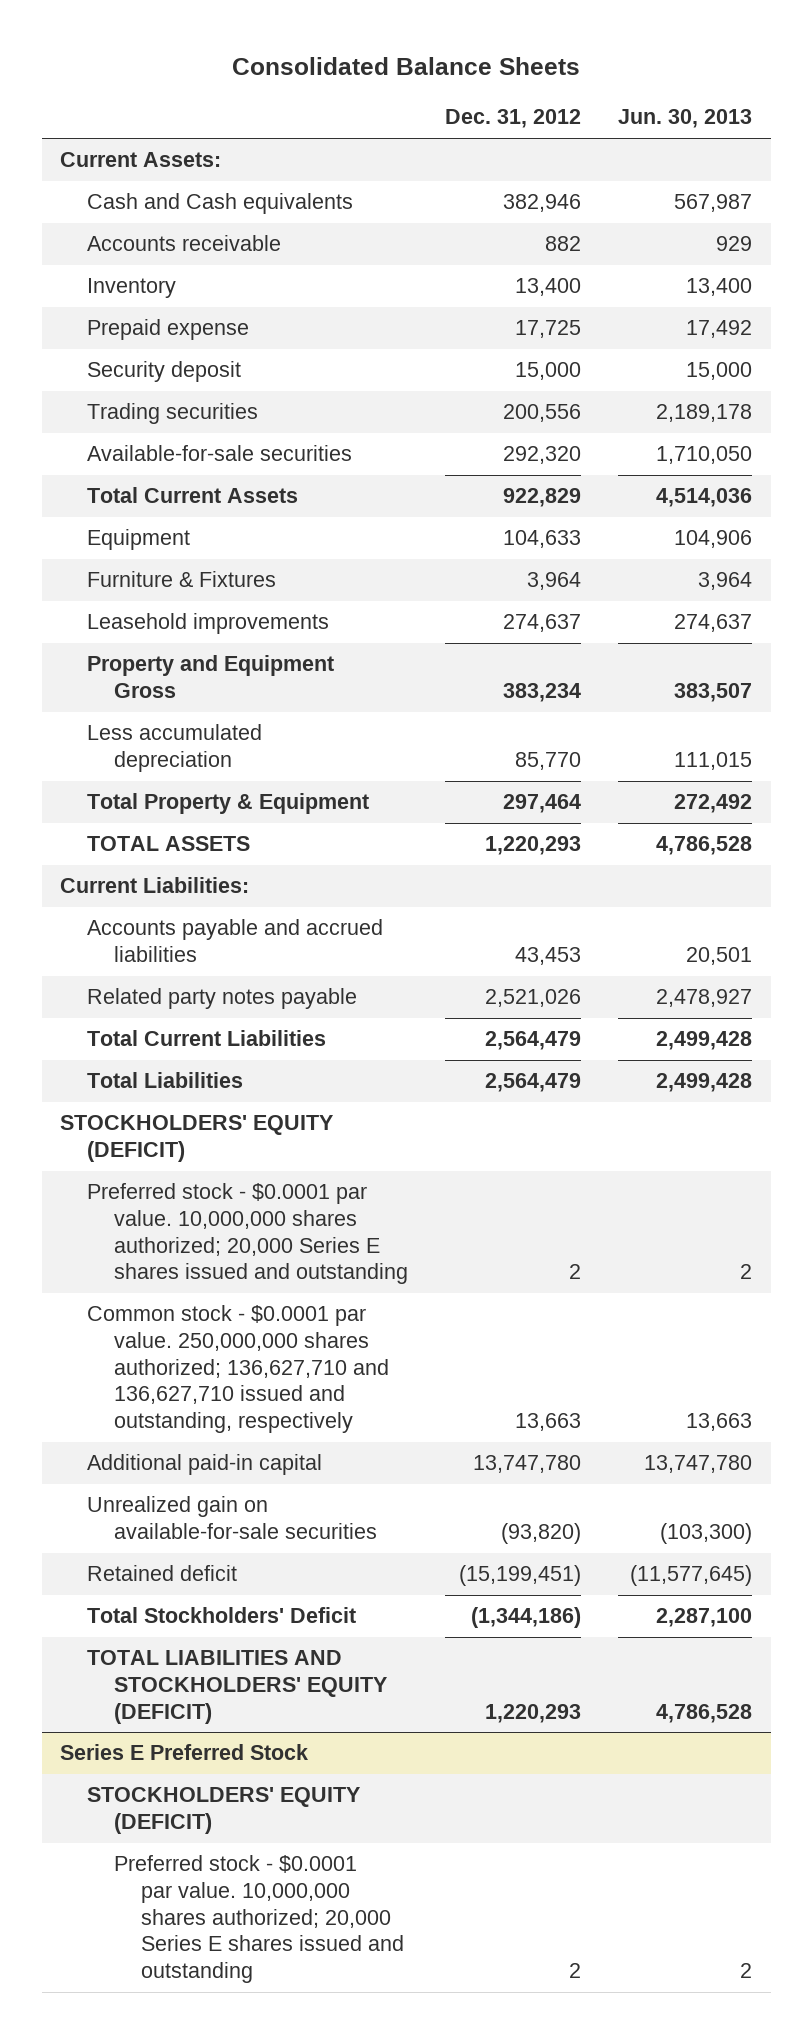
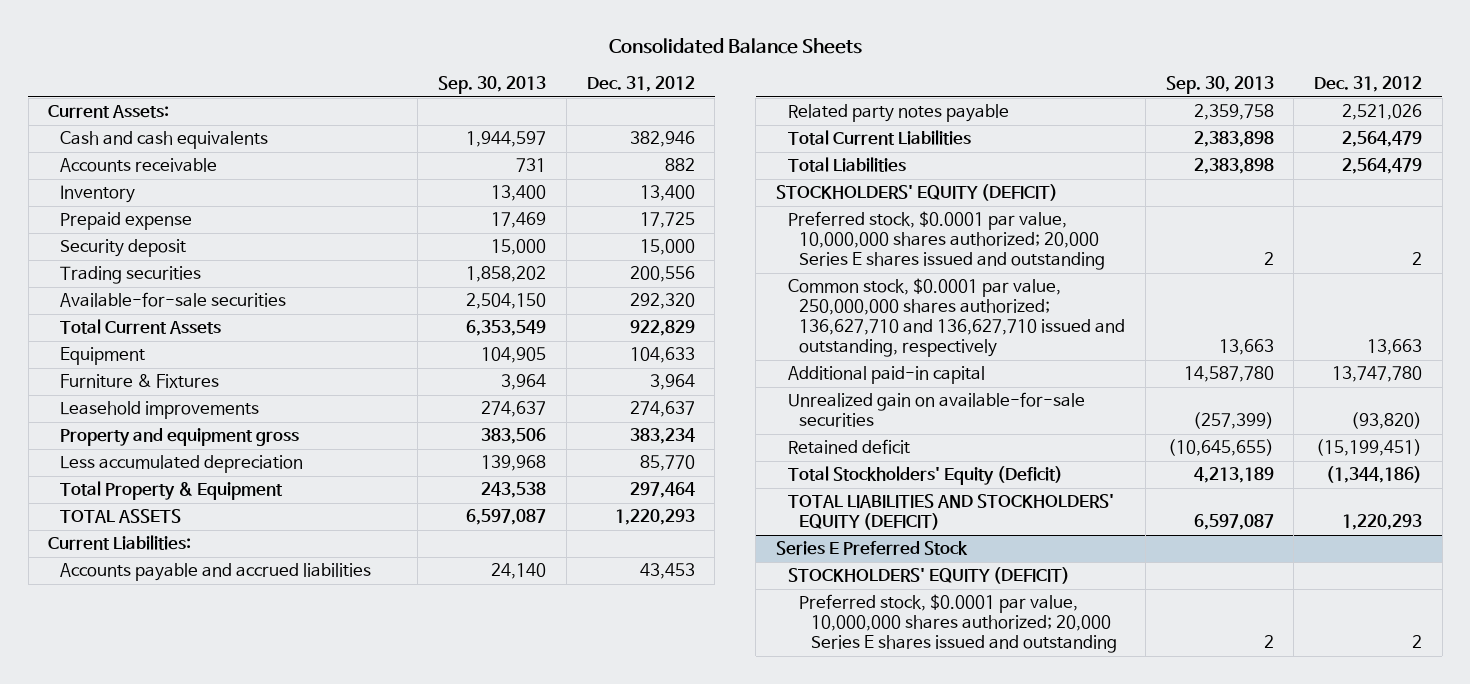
- | Dec. 31, 2012 | Jun. 30, 2013
+ | Sep. 30, 2013 | Dec. 31, 2012
- Cash and Cash equivalents | 382,946 | 567,987
+ Cash and cash equivalents | 1,944,597 | 382,946
- Property and Equipment Gross | 383,234 | 383,507
+ Property and equipment gross | 383,506 | 383,234
- Preferred stock - $0.0001 par value. 10,000,000 shares authorized; 20,000 Series E shares issued and outstanding | 2 | 2
- Common stock - $0.0001 par value. 250,000,000 shares authorized; 136,627,710 and 136,627,710 issued and outstanding, respectively | 13,663 | 13,663
+ Preferred stock, $0.0001 par value, 10,000,000 shares authorized; 20,000 Series E shares issued and outstanding | 2 | 2
+ Common stock, $0.0001 par value, 250,000,000 shares authorized; 136,627,710 and 136,627,710 issued and outstanding, respectively | 13,663 | 13,663
- Total Stockholders' Deficit | (1,344,186) | 2,287,100
+ Total Stockholders' Equity (Deficit) | 4,213,189 | (1,344,186)
@ Series E Preferred Stock
- Preferred stock - $0.0001 par value. 10,000,000 shares authorized; 20,000 Series E shares issued and outstanding | 2 | 2
+ Preferred stock, $0.0001 par value, 10,000,000 shares authorized; 20,000 Series E shares issued and outstanding | 2 | 2

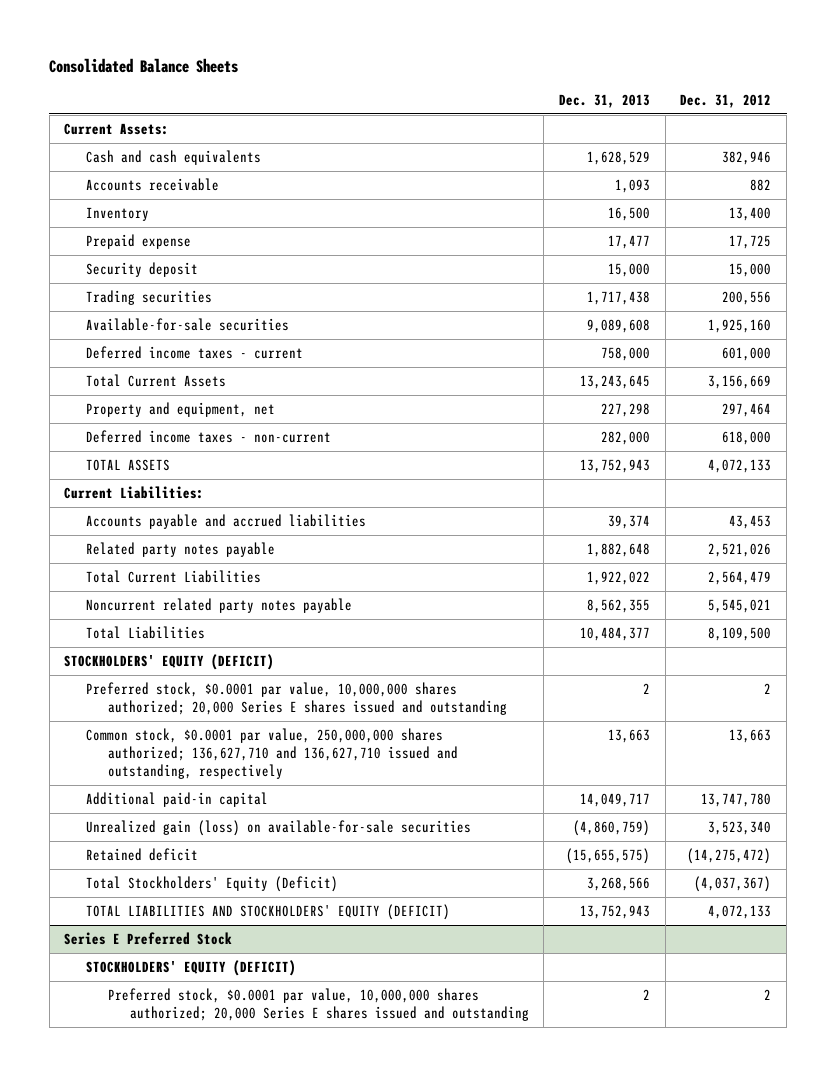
- | Sep. 30, 2013 | Dec. 31, 2012
+ | Dec. 31, 2013 | Dec. 31, 2012
- Available-for-sale securities | 2,504,150 | 292,320
- Total Current Assets | 6,353,549 | 922,829
- Equipment | 104,905 | 104,633
- Furniture & Fixtures | 3,964 | 3,964
- Leasehold improvements | 274,637 | 274,637
- Property and equipment gross | 383,506 | 383,234
- Less accumulated depreciation | 139,968 | 85,770
- Total Property & Equipment | 243,538 | 297,464
- TOTAL ASSETS | 6,597,087 | 1,220,293
+ Available-for-sale securities | 9,089,608 | 1,925,160
+ Deferred income taxes - current | 758,000 | 601,000
+ Total Current Assets | 13,243,645 | 3,156,669
+ Property and equipment, net | 227,298 | 297,464
+ Deferred income taxes - non-current | 282,000 | 618,000
+ TOTAL ASSETS | 13,752,943 | 4,072,133
- Total Liabilities | 2,383,898 | 2,564,479
+ Noncurrent related party notes payable | 8,562,355 | 5,545,021
+ Total Liabilities | 10,484,377 | 8,109,500
- Unrealized gain on available-for-sale securities | (257,399) | (93,820)
- Retained deficit | (10,645,655) | (15,199,451)
- Total Stockholders' Equity (Deficit) | 4,213,189 | (1,344,186)
- TOTAL LIABILITIES AND STOCKHOLDERS' EQUITY (DEFICIT) | 6,597,087 | 1,220,293
+ Unrealized gain (loss) on available-for-sale securities | (4,860,759) | 3,523,340
+ Retained deficit | (15,655,575) | (14,275,472)
+ Total Stockholders' Equity (Deficit) | 3,268,566 | (4,037,367)
+ TOTAL LIABILITIES AND STOCKHOLDERS' EQUITY (DEFICIT) | 13,752,943 | 4,072,133

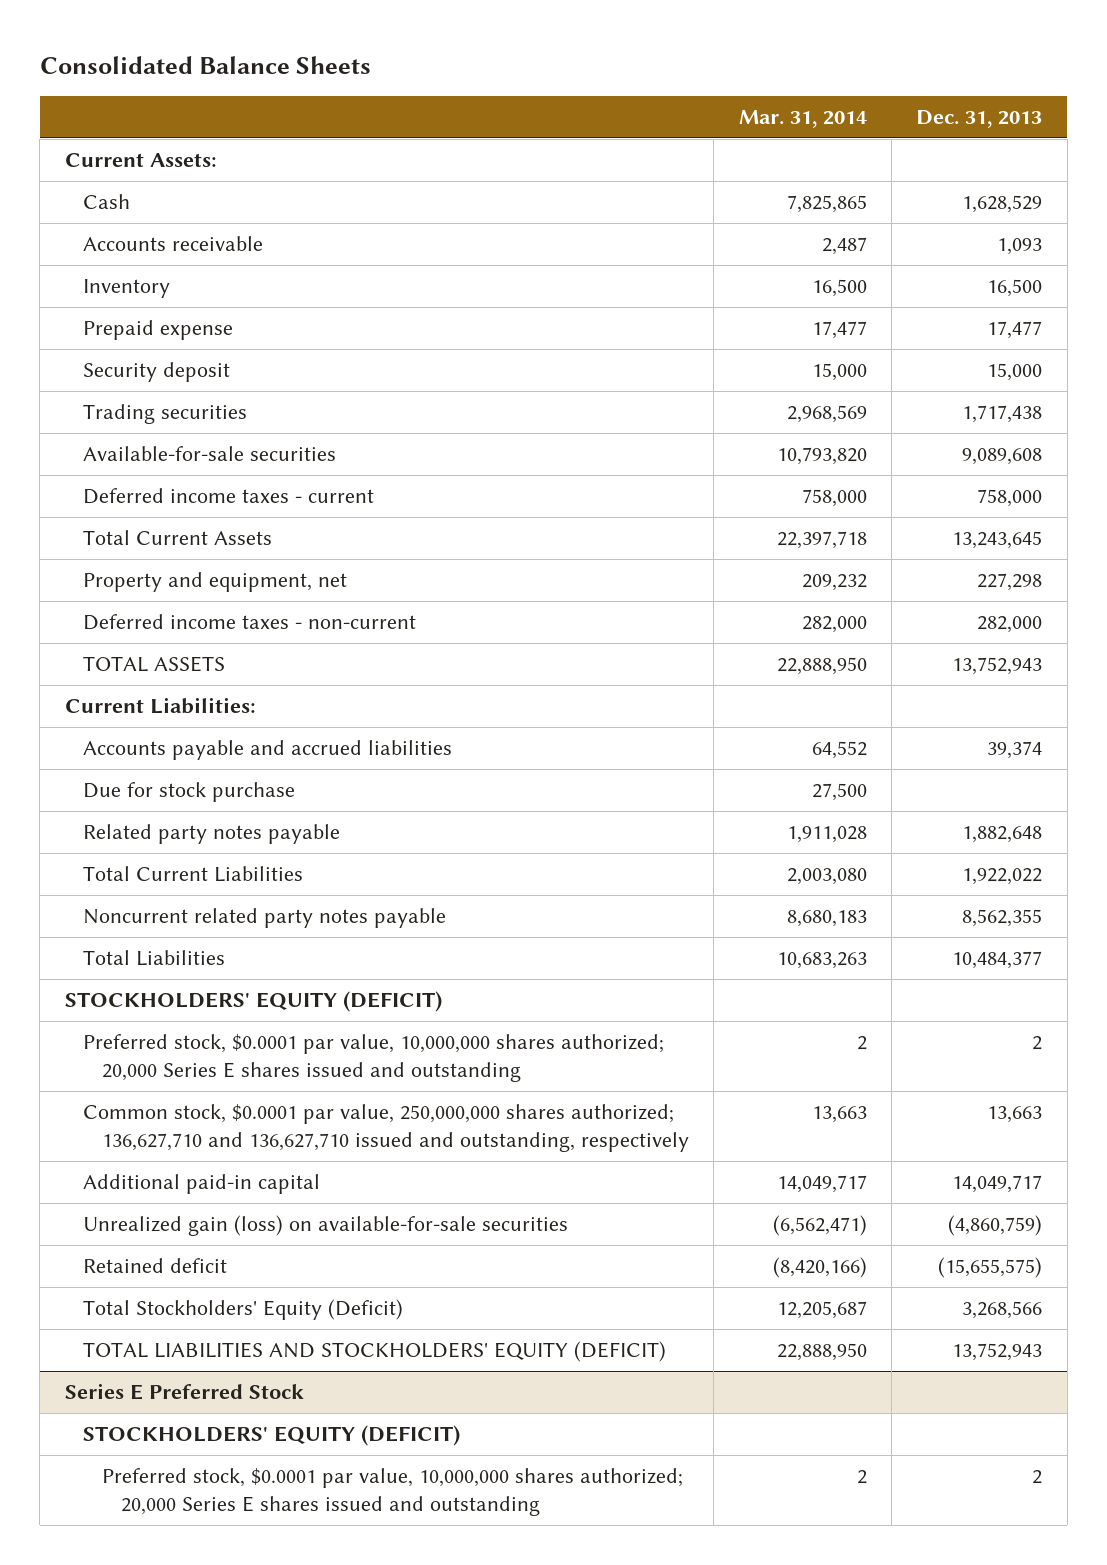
- | Dec. 31, 2013 | Dec. 31, 2012
+ | Mar. 31, 2014 | Dec. 31, 2013
- Cash and cash equivalents | 1,628,529 | 382,946
+ Cash | 7,825,865 | 1,628,529
+ Due for stock purchase | 27,500 |

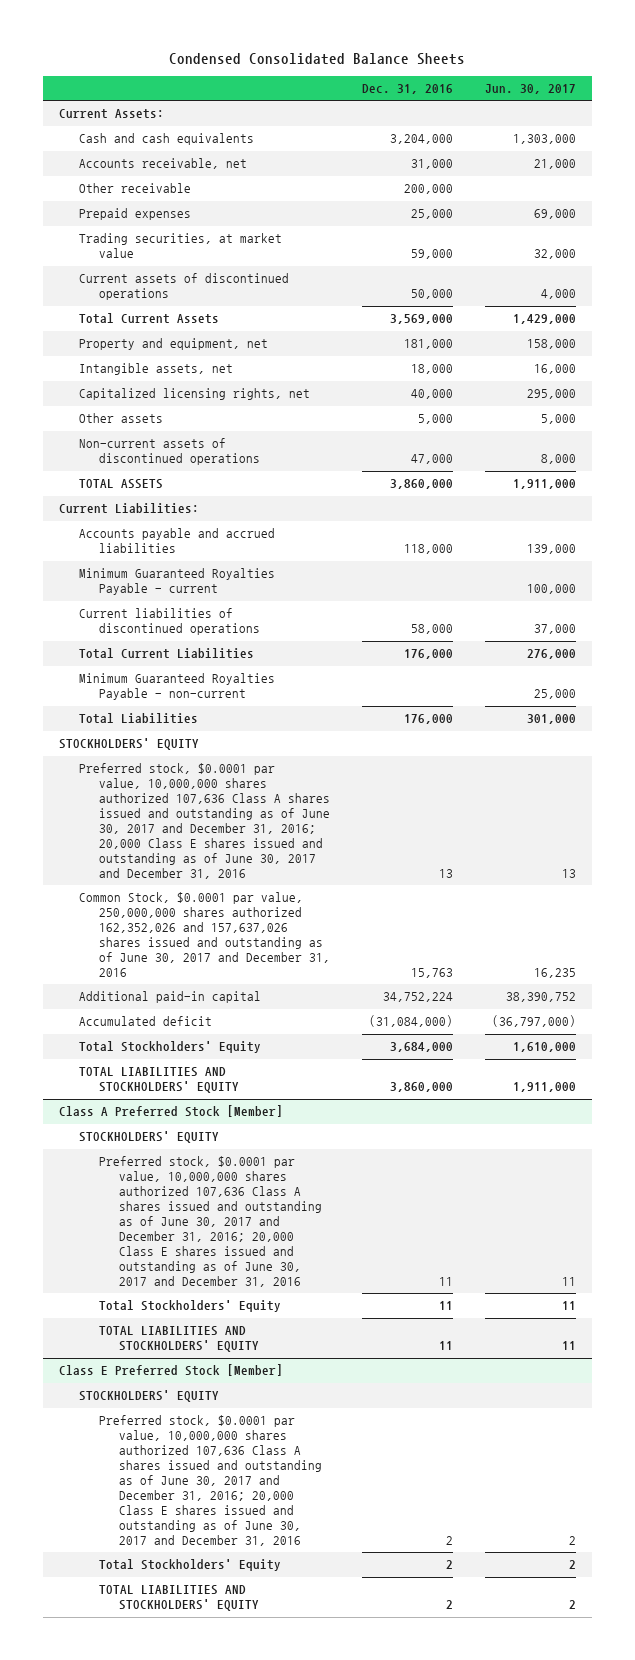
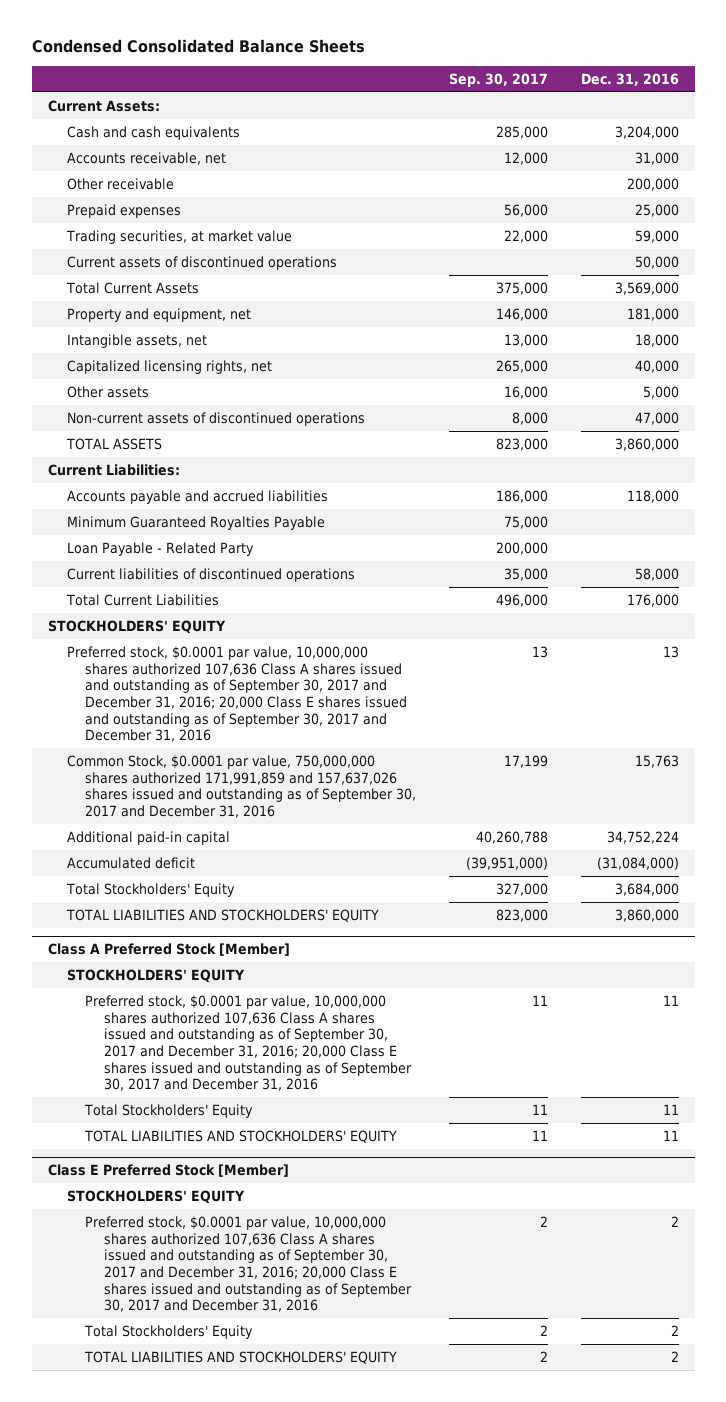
- | Dec. 31, 2016 | Jun. 30, 2017
+ | Sep. 30, 2017 | Dec. 31, 2016
- Minimum Guaranteed Royalties Payable - current | | 100,000
+ Minimum Guaranteed Royalties Payable | 75,000 |
+ Loan Payable - Related Party | 200,000 |
- Minimum Guaranteed Royalties Payable - non-current | | 25,000
- Total Liabilities | 176,000 | 301,000
- Preferred stock, $0.0001 par value, 10,000,000 shares authorized 107,636 Class A shares issued and outstanding as of June 30, 2017 and December 31, 2016; 20,000 Class E shares issued and outstanding as of June 30, 2017 and December 31, 2016 | 13 | 13
- Common Stock, $0.0001 par value, 250,000,000 shares authorized 162,352,026 and 157,637,026 shares issued and outstanding as of June 30, 2017 and December 31, 2016 | 15,763 | 16,235
+ Preferred stock, $0.0001 par value, 10,000,000 shares authorized 107,636 Class A shares issued and outstanding as of September 30, 2017 and December 31, 2016; 20,000 Class E shares issued and outstanding as of September 30, 2017 and December 31, 2016 | 13 | 13
+ Common Stock, $0.0001 par value, 750,000,000 shares authorized 171,991,859 and 157,637,026 shares issued and outstanding as of September 30, 2017 and December 31, 2016 | 17,199 | 15,763
@ Class A Preferred Stock [Member]
- Preferred stock, $0.0001 par value, 10,000,000 shares authorized 107,636 Class A shares issued and outstanding as of June 30, 2017 and December 31, 2016; 20,000 Class E shares issued and outstanding as of June 30, 2017 and December 31, 2016 | 11 | 11
+ Preferred stock, $0.0001 par value, 10,000,000 shares authorized 107,636 Class A shares issued and outstanding as of September 30, 2017 and December 31, 2016; 20,000 Class E shares issued and outstanding as of September 30, 2017 and December 31, 2016 | 11 | 11
@ Class E Preferred Stock [Member]
- Preferred stock, $0.0001 par value, 10,000,000 shares authorized 107,636 Class A shares issued and outstanding as of June 30, 2017 and December 31, 2016; 20,000 Class E shares issued and outstanding as of June 30, 2017 and December 31, 2016 | 2 | 2
+ Preferred stock, $0.0001 par value, 10,000,000 shares authorized 107,636 Class A shares issued and outstanding as of September 30, 2017 and December 31, 2016; 20,000 Class E shares issued and outstanding as of September 30, 2017 and December 31, 2016 | 2 | 2

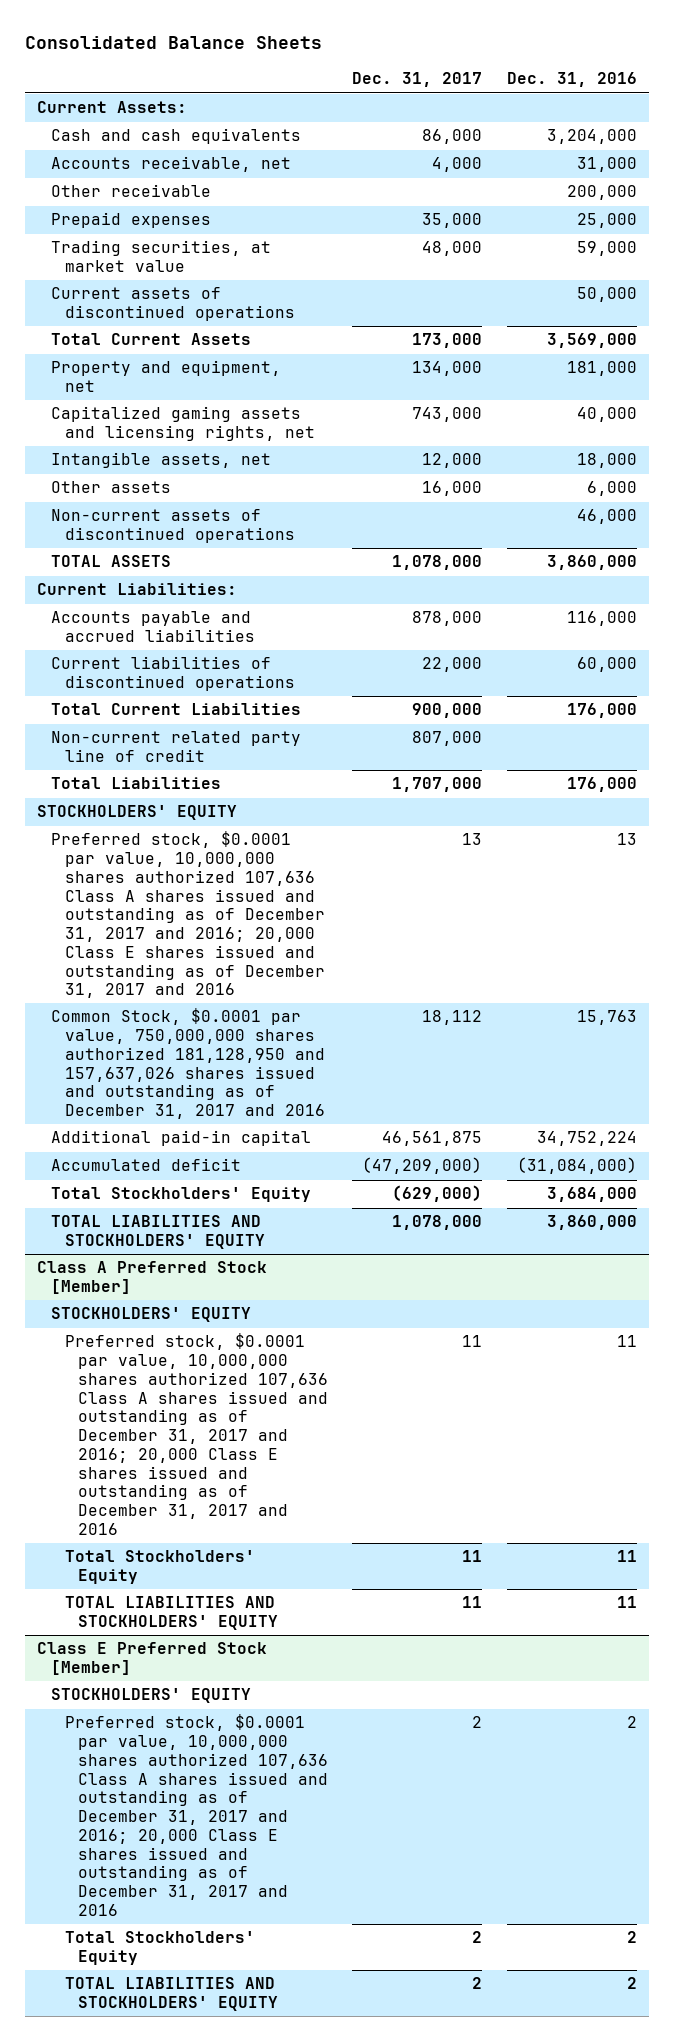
- Condensed Consolidated Balance Sheets
+ Consolidated Balance Sheets
- | Sep. 30, 2017 | Dec. 31, 2016
+ | Dec. 31, 2017 | Dec. 31, 2016
+ Capitalized gaming assets and licensing rights, net | 743,000 | 40,000
- Capitalized licensing rights, net | 265,000 | 40,000
- Other assets | 16,000 | 5,000
- Non-current assets of discontinued operations | 8,000 | 47,000
+ Other assets | 16,000 | 6,000
+ Non-current assets of discontinued operations | | 46,000
- Accounts payable and accrued liabilities | 186,000 | 118,000
- Minimum Guaranteed Royalties Payable | 75,000 |
- Loan Payable - Related Party | 200,000 |
- Current liabilities of discontinued operations | 35,000 | 58,000
+ Accounts payable and accrued liabilities | 878,000 | 116,000
+ Current liabilities of discontinued operations | 22,000 | 60,000
+ Non-current related party line of credit | 807,000 |
+ Total Liabilities | 1,707,000 | 176,000
- Preferred stock, $0.0001 par value, 10,000,000 shares authorized 107,636 Class A shares issued and outstanding as of September 30, 2017 and December 31, 2016; 20,000 Class E shares issued and outstanding as of September 30, 2017 and December 31, 2016 | 13 | 13
- Common Stock, $0.0001 par value, 750,000,000 shares authorized 171,991,859 and 157,637,026 shares issued and outstanding as of September 30, 2017 and December 31, 2016 | 17,199 | 15,763
+ Preferred stock, $0.0001 par value, 10,000,000 shares authorized 107,636 Class A shares issued and outstanding as of December 31, 2017 and 2016; 20,000 Class E shares issued and outstanding as of December 31, 2017 and 2016 | 13 | 13
+ Common Stock, $0.0001 par value, 750,000,000 shares authorized 181,128,950 and 157,637,026 shares issued and outstanding as of December 31, 2017 and 2016 | 18,112 | 15,763
@ Class A Preferred Stock [Member]
- Preferred stock, $0.0001 par value, 10,000,000 shares authorized 107,636 Class A shares issued and outstanding as of September 30, 2017 and December 31, 2016; 20,000 Class E shares issued and outstanding as of September 30, 2017 and December 31, 2016 | 11 | 11
+ Preferred stock, $0.0001 par value, 10,000,000 shares authorized 107,636 Class A shares issued and outstanding as of December 31, 2017 and 2016; 20,000 Class E shares issued and outstanding as of December 31, 2017 and 2016 | 11 | 11
@ Class E Preferred Stock [Member]
- Preferred stock, $0.0001 par value, 10,000,000 shares authorized 107,636 Class A shares issued and outstanding as of September 30, 2017 and December 31, 2016; 20,000 Class E shares issued and outstanding as of September 30, 2017 and December 31, 2016 | 2 | 2
+ Preferred stock, $0.0001 par value, 10,000,000 shares authorized 107,636 Class A shares issued and outstanding as of December 31, 2017 and 2016; 20,000 Class E shares issued and outstanding as of December 31, 2017 and 2016 | 2 | 2

